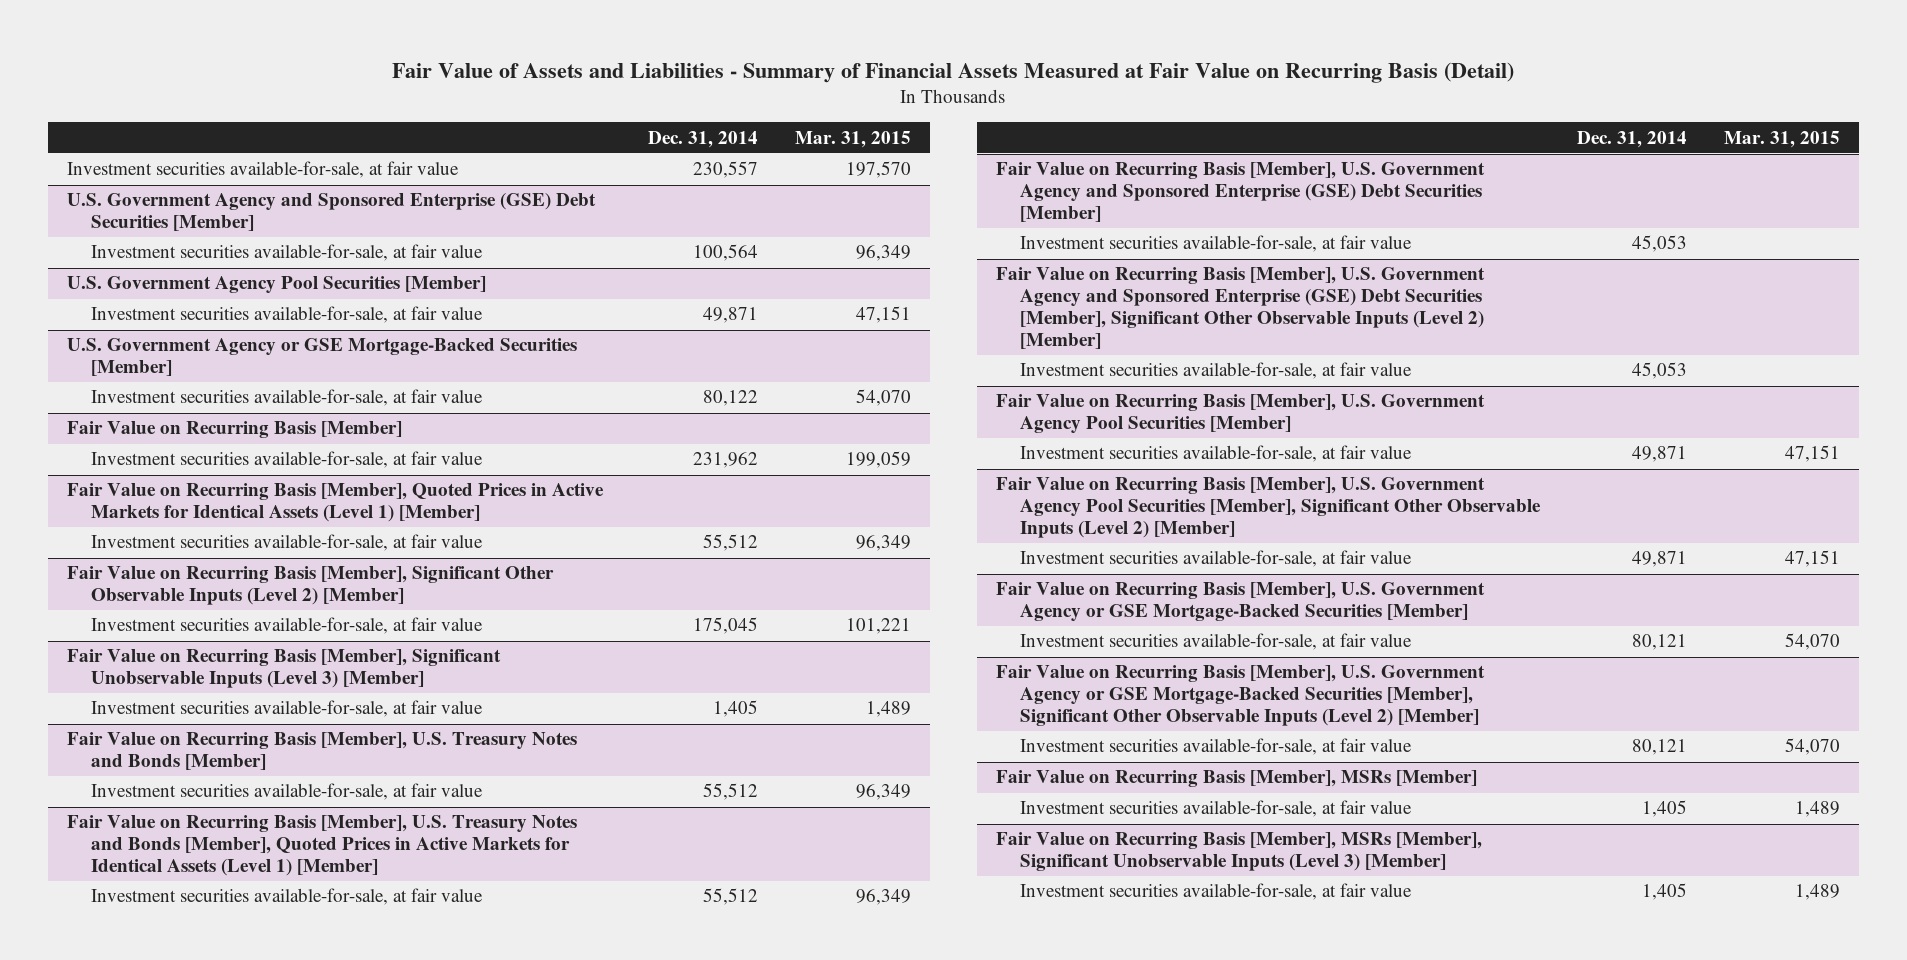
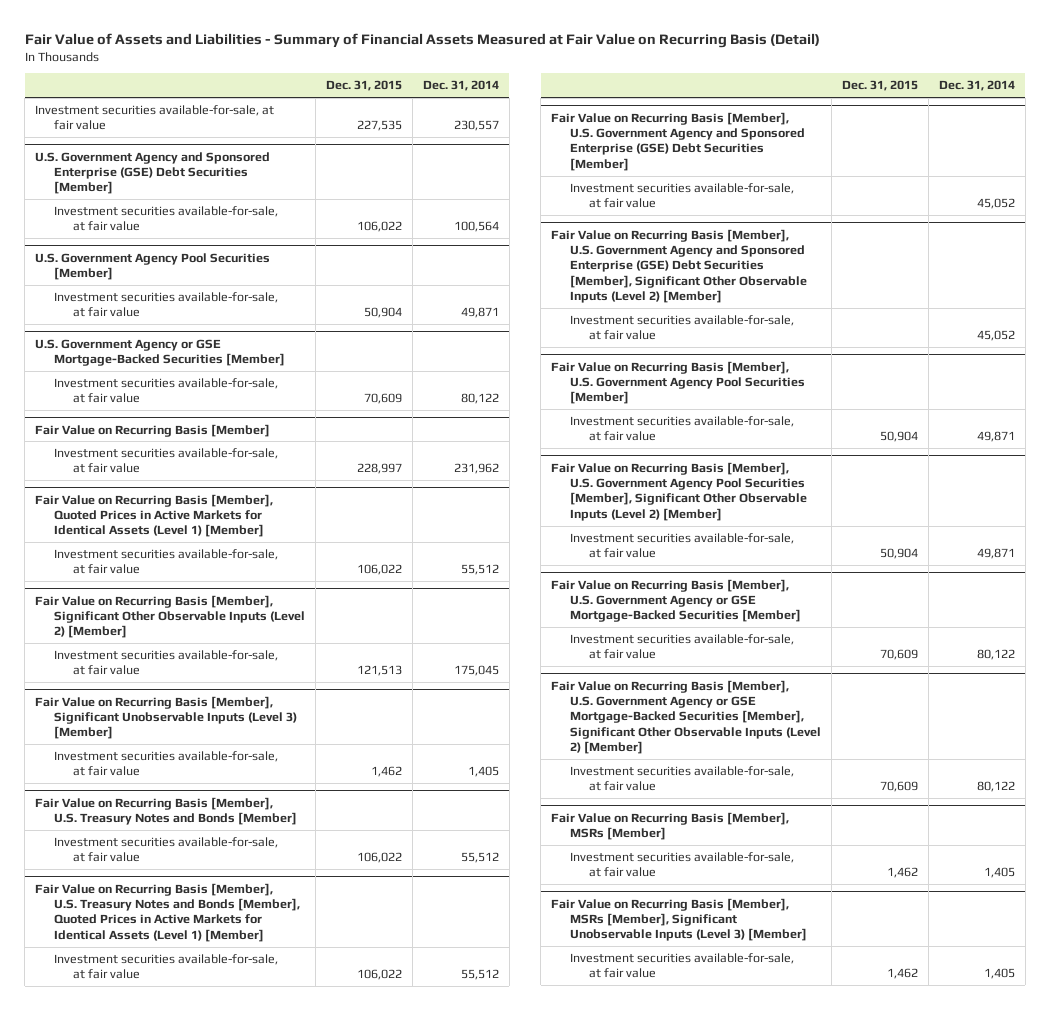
- | Dec. 31, 2014 | Mar. 31, 2015
+ | Dec. 31, 2015 | Dec. 31, 2014
@ Fair Value on Recurring Basis [Member], U.S. Government Agency and Sponsored Enterprise (GSE) Debt Securities [Member]
- Investment securities available-for-sale, at fair value | 45,053 |
+ Investment securities available-for-sale, at fair value | | 45,052
@ Fair Value on Recurring Basis [Member], U.S. Government Agency and Sponsored Enterprise (GSE) Debt Securities [Member], Significant Other Observable Inputs (Level 2) [Member]
- Investment securities available-for-sale, at fair value | 45,053 |
+ Investment securities available-for-sale, at fair value | | 45,052
@ Fair Value on Recurring Basis [Member], U.S. Government Agency or GSE Mortgage-Backed Securities [Member]
- Investment securities available-for-sale, at fair value | 80,121 | 54,070
+ Investment securities available-for-sale, at fair value | 70,609 | 80,122
@ Fair Value on Recurring Basis [Member], U.S. Government Agency or GSE Mortgage-Backed Securities [Member], Significant Other Observable Inputs (Level 2) [Member]
- Investment securities available-for-sale, at fair value | 80,121 | 54,070
+ Investment securities available-for-sale, at fair value | 70,609 | 80,122

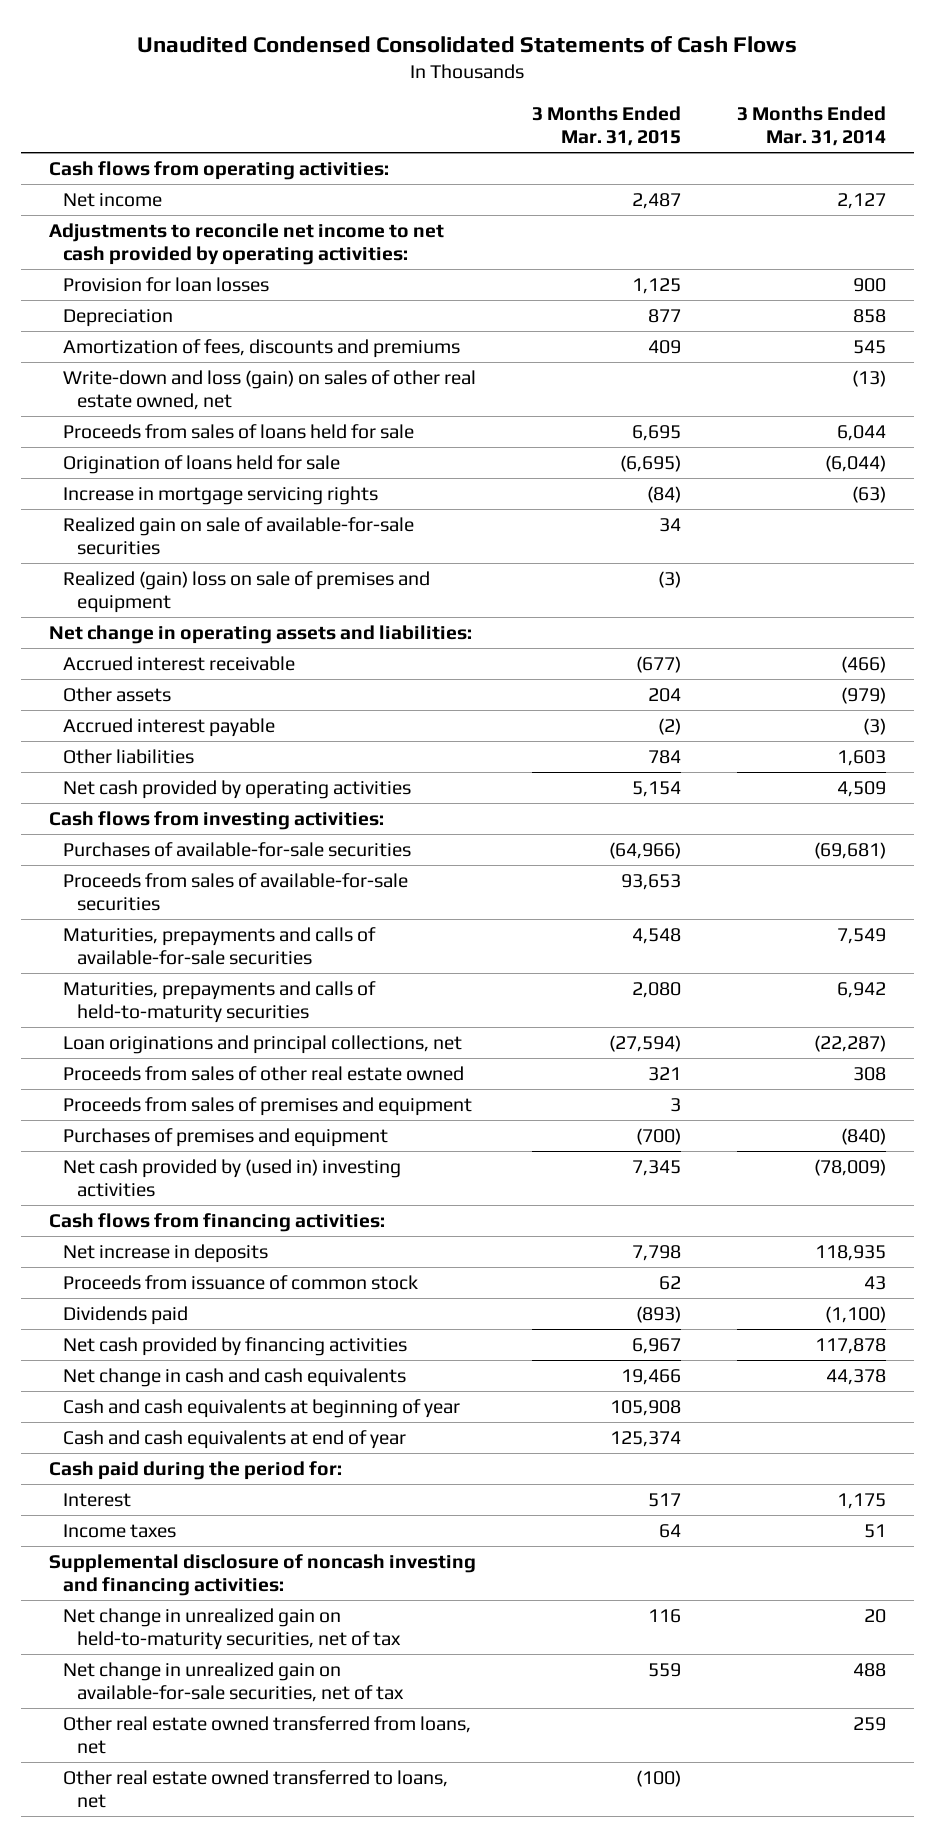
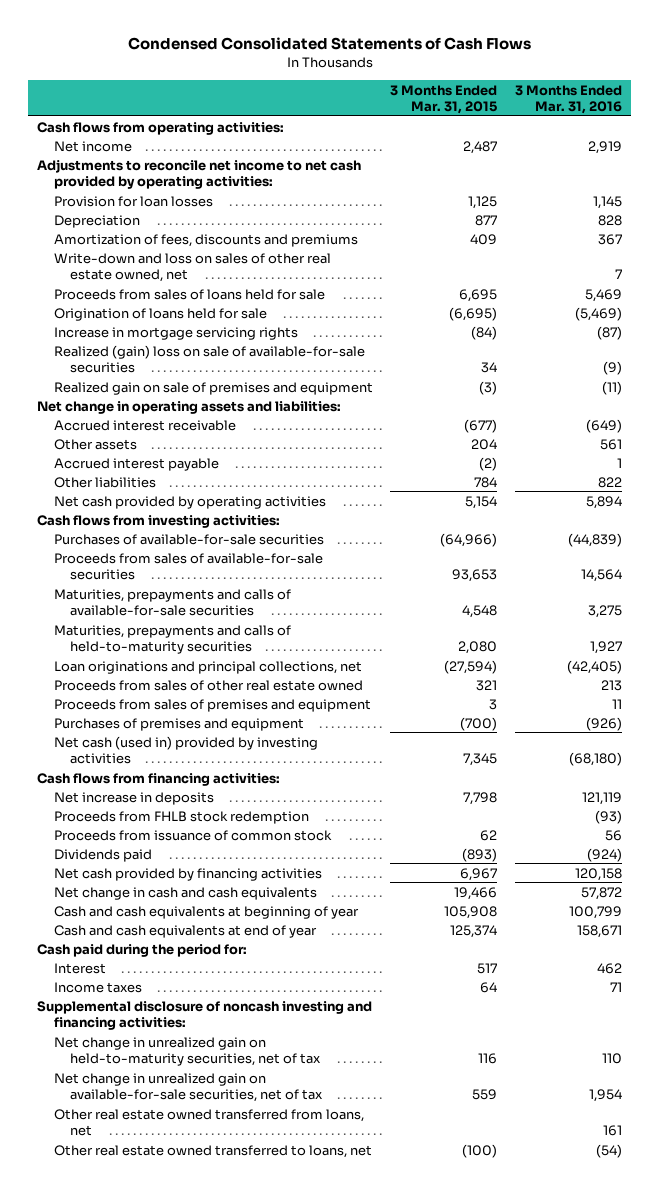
- Unaudited Condensed Consolidated Statements of Cash Flows
+ Condensed Consolidated Statements of Cash Flows
- | 3 Months Ended Mar. 31, 2015 | 3 Months Ended Mar. 31, 2014
+ | 3 Months Ended Mar. 31, 2015 | 3 Months Ended Mar. 31, 2016
- Write-down and loss (gain) on sales of other real estate owned, net | | (13)
+ Write-down and loss on sales of other real estate owned, net | | 7
- Realized gain on sale of available-for-sale securities | 34 |
- Realized (gain) loss on sale of premises and equipment | (3) |
+ Realized (gain) loss on sale of available-for-sale securities | 34 | (9)
+ Realized gain on sale of premises and equipment | (3) | (11)
- Net cash provided by (used in) investing activities | 7,345 | (78,009)
+ Net cash (used in) provided by investing activities | 7,345 | (68,180)
+ Proceeds from FHLB stock redemption | | (93)

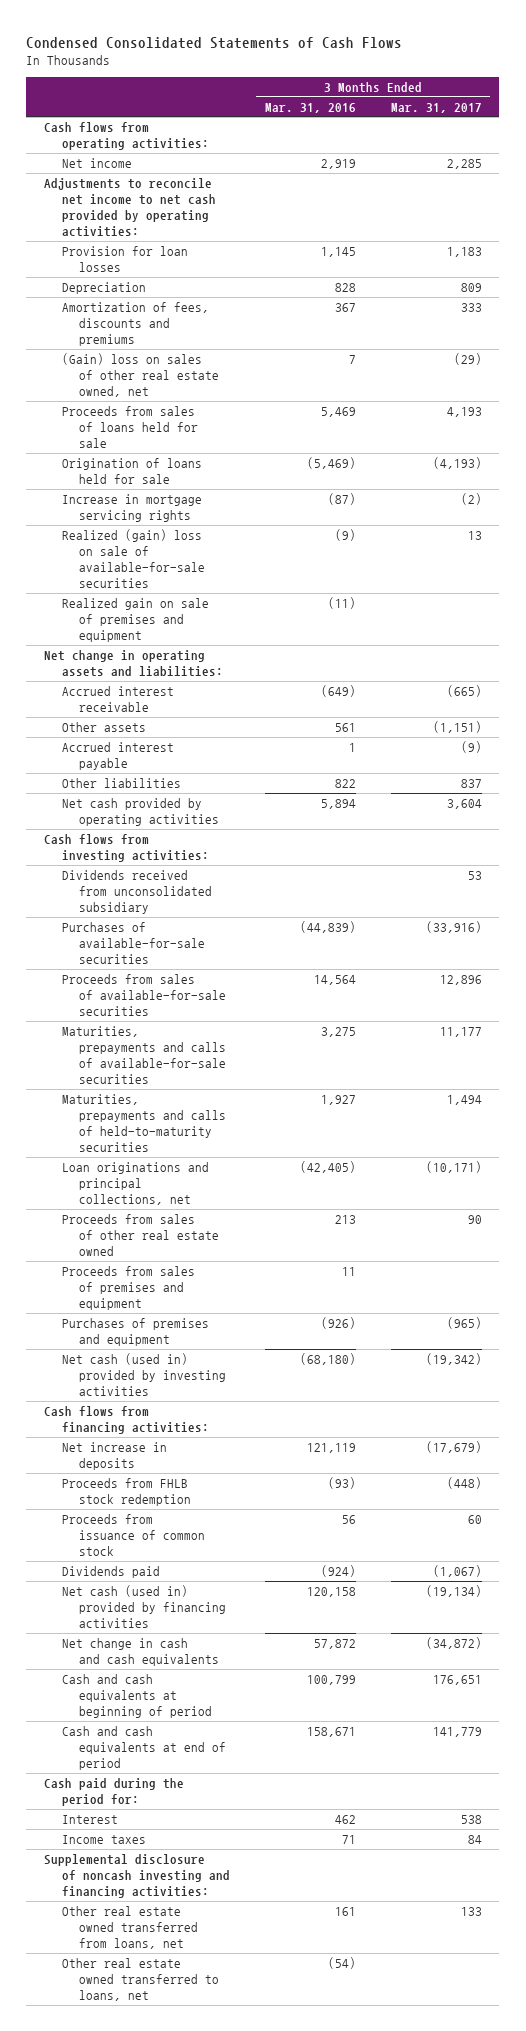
- | 3 Months Ended Mar. 31, 2015 | 3 Months Ended Mar. 31, 2016
+ | 3 Months Ended Mar. 31, 2016 | 3 Months Ended Mar. 31, 2017
- Write-down and loss on sales of other real estate owned, net | | 7
+ (Gain) loss on sales of other real estate owned, net | 7 | (29)
+ Dividends received from unconsolidated subsidiary | | 53
- Net cash provided by financing activities | 6,967 | 120,158
+ Net cash (used in) provided by financing activities | 120,158 | (19,134)
- Cash and cash equivalents at beginning of year | 105,908 | 100,799
- Cash and cash equivalents at end of year | 125,374 | 158,671
+ Cash and cash equivalents at beginning of period | 100,799 | 176,651
+ Cash and cash equivalents at end of period | 158,671 | 141,779
- Net change in unrealized gain on held-to-maturity securities, net of tax | 116 | 110
- Net change in unrealized gain on available-for-sale securities, net of tax | 559 | 1,954

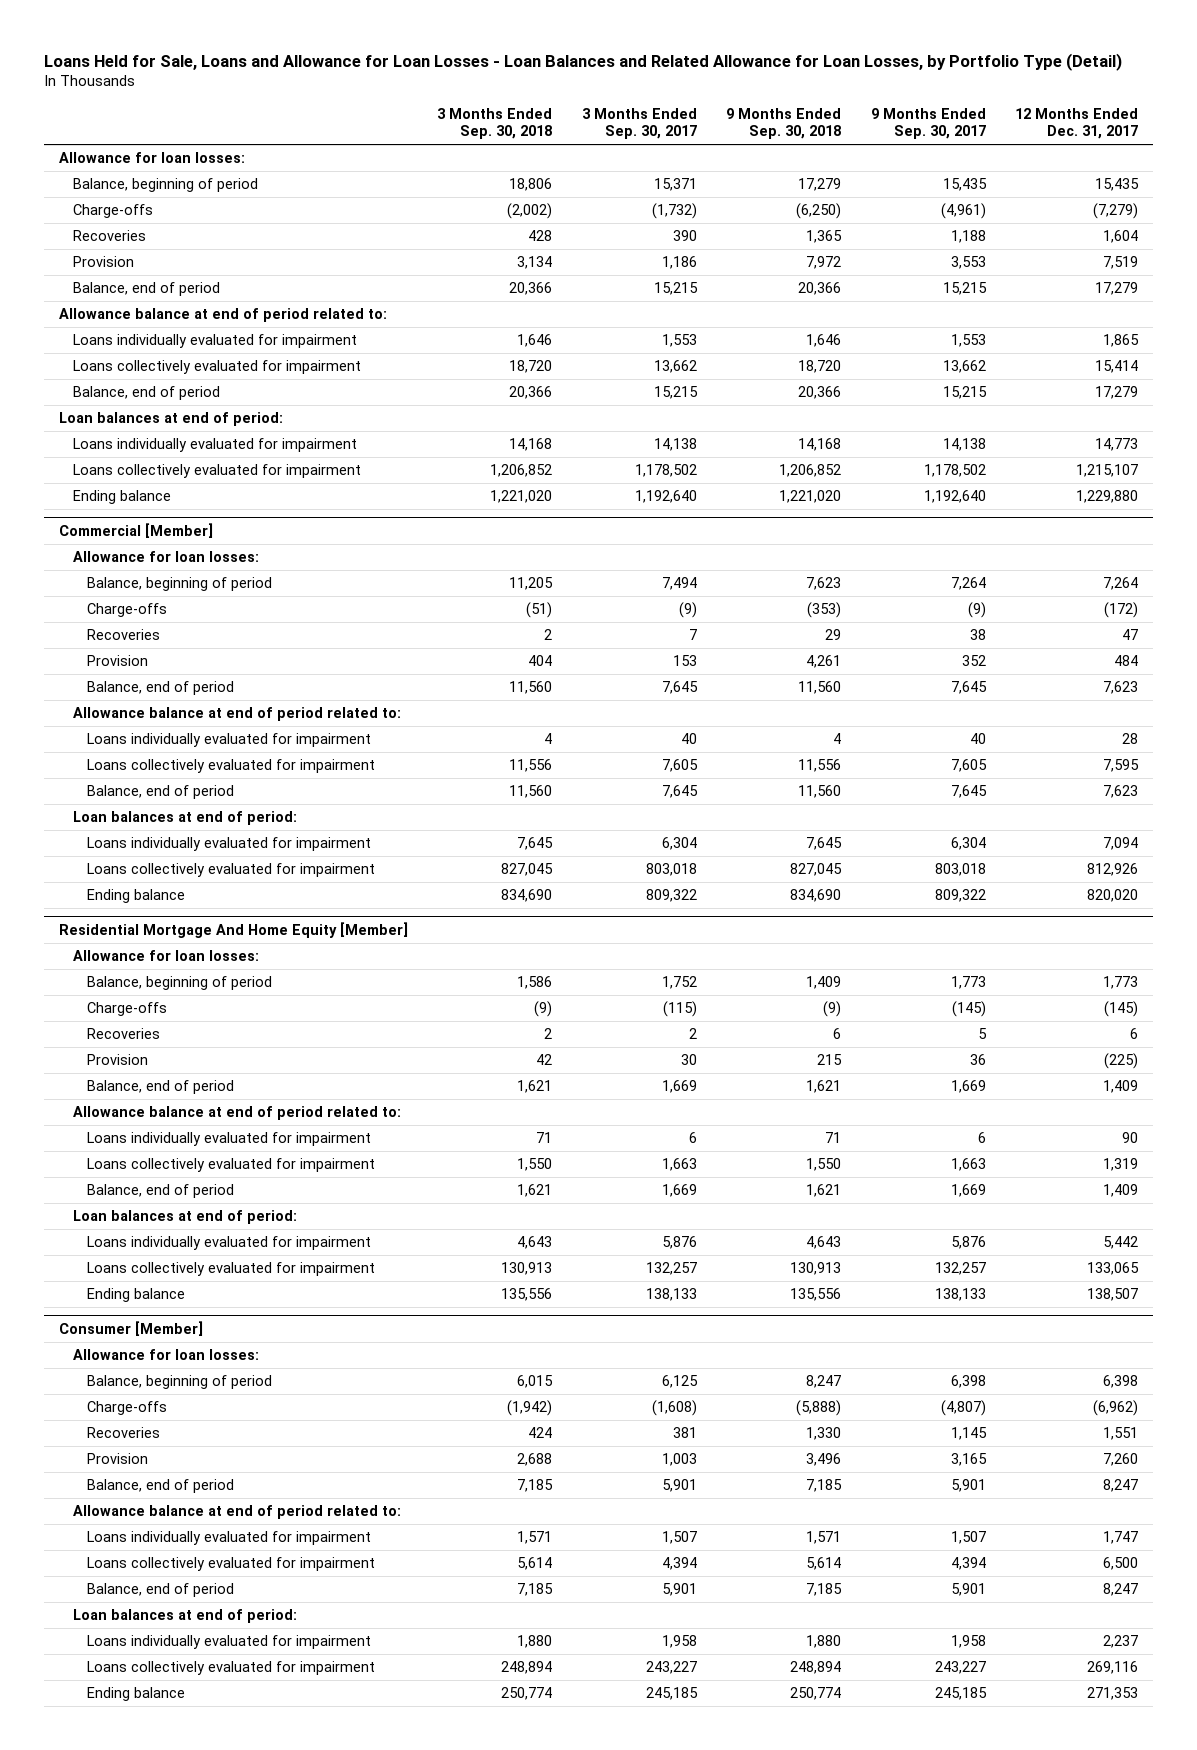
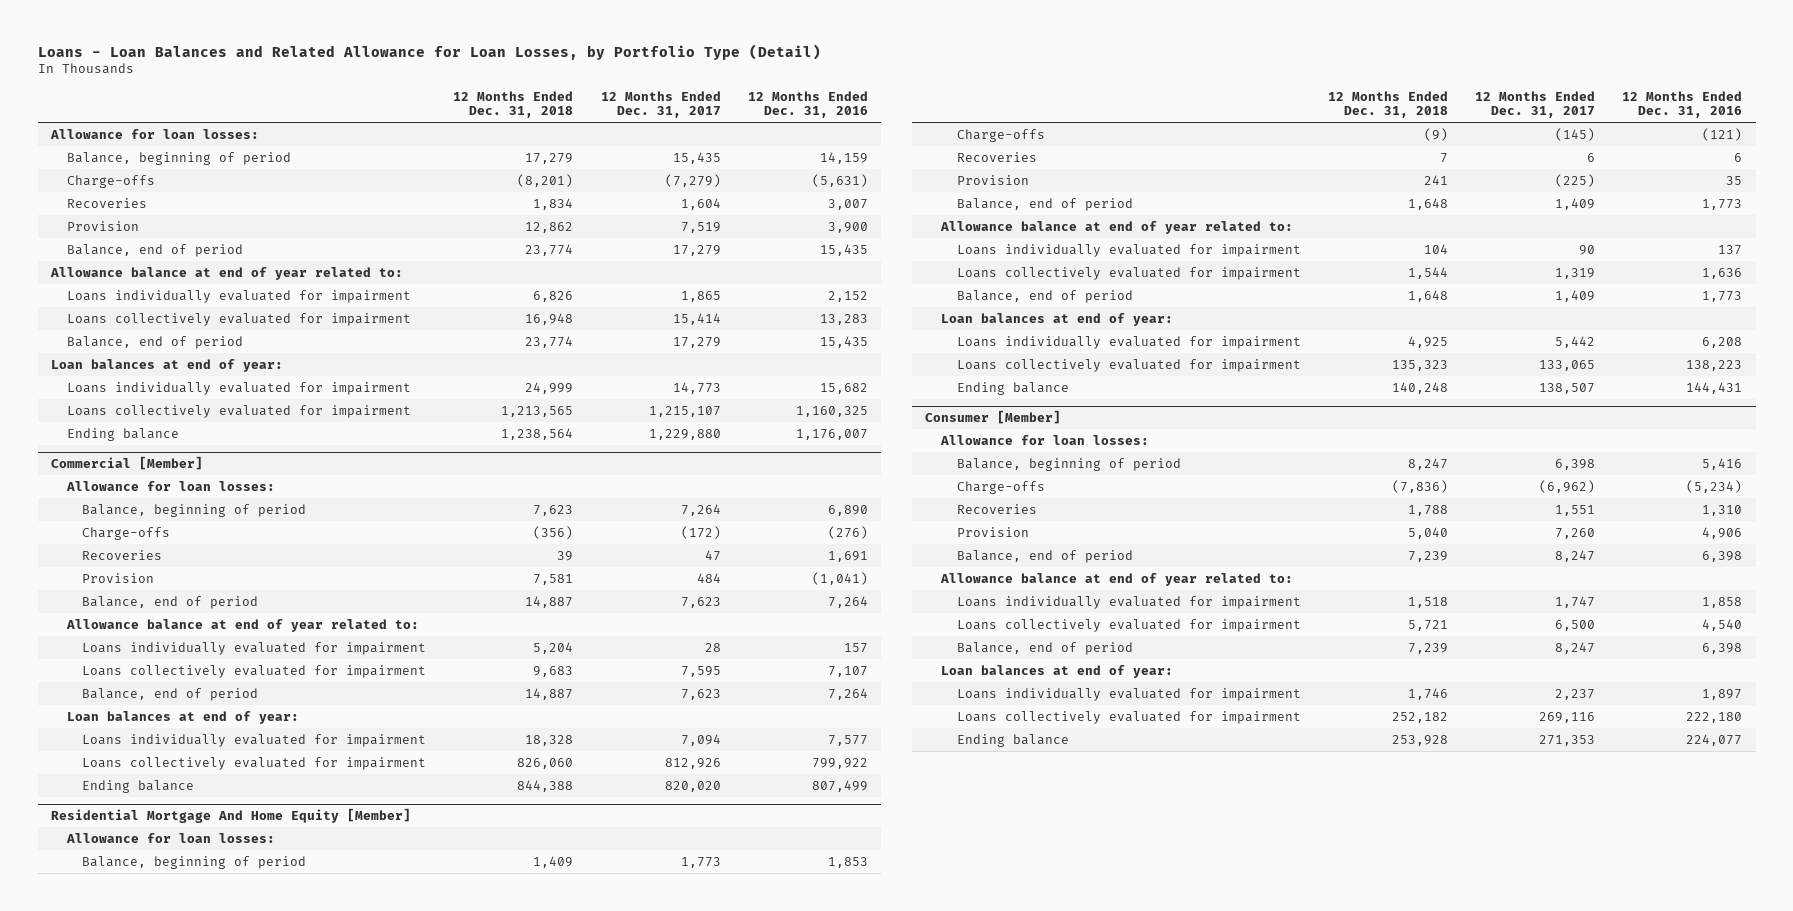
- Loans Held for Sale, Loans and Allowance for Loan Losses - Loan Balances and Related Allowance for Loan Losses, by Portfolio Type (Detail)
+ Loans - Loan Balances and Related Allowance for Loan Losses, by Portfolio Type (Detail)
- | 3 Months Ended Sep. 30, 2018 | 3 Months Ended Sep. 30, 2017 | 9 Months Ended Sep. 30, 2018 | 9 Months Ended Sep. 30, 2017 | 12 Months Ended Dec. 31, 2017
+ | 12 Months Ended Dec. 31, 2018 | 12 Months Ended Dec. 31, 2017 | 12 Months Ended Dec. 31, 2016
- Allowance balance at end of period related to:
+ Allowance balance at end of year related to:
- Loan balances at end of period:
+ Loan balances at end of year:
@ Commercial [Member]
- Allowance balance at end of period related to:
+ Allowance balance at end of year related to:
- Loan balances at end of period:
+ Loan balances at end of year:
@ Residential Mortgage And Home Equity [Member]
- Allowance balance at end of period related to:
+ Allowance balance at end of year related to:
- Loan balances at end of period:
+ Loan balances at end of year:
@ Consumer [Member]
- Allowance balance at end of period related to:
+ Allowance balance at end of year related to:
- Loan balances at end of period:
+ Loan balances at end of year:

